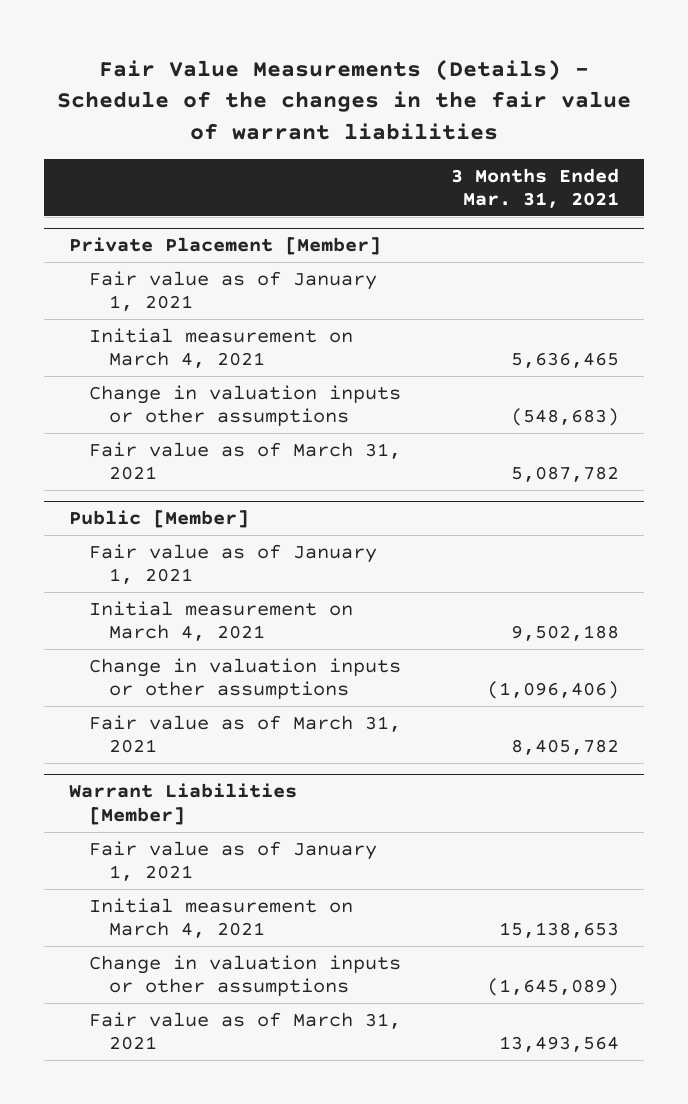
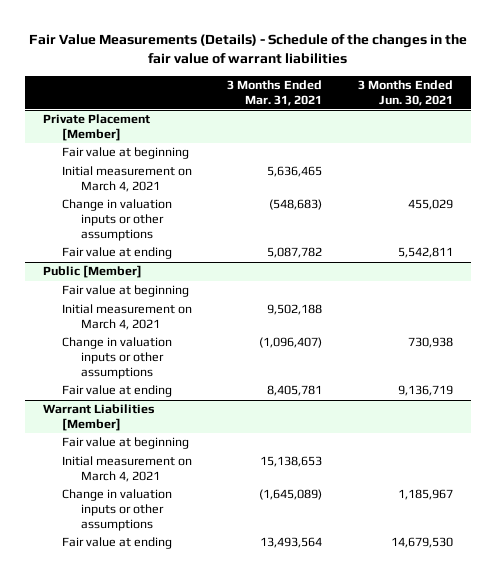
- | 3 Months Ended Mar. 31, 2021
+ | 3 Months Ended Mar. 31, 2021 | 3 Months Ended Jun. 30, 2021
@ Private Placement [Member]
- Fair value as of January 1, 2021
+ Fair value at beginning
- Fair value as of March 31, 2021 | 5,087,782
+ Fair value at ending | 5,087,782 | 5,542,811
@ Public [Member]
- Fair value as of January 1, 2021
+ Fair value at beginning
- Change in valuation inputs or other assumptions | (1,096,406)
- Fair value as of March 31, 2021 | 8,405,782
+ Change in valuation inputs or other assumptions | (1,096,407) | 730,938
+ Fair value at ending | 8,405,781 | 9,136,719
@ Warrant Liabilities [Member]
- Fair value as of January 1, 2021
+ Fair value at beginning
- Fair value as of March 31, 2021 | 13,493,564
+ Fair value at ending | 13,493,564 | 14,679,530

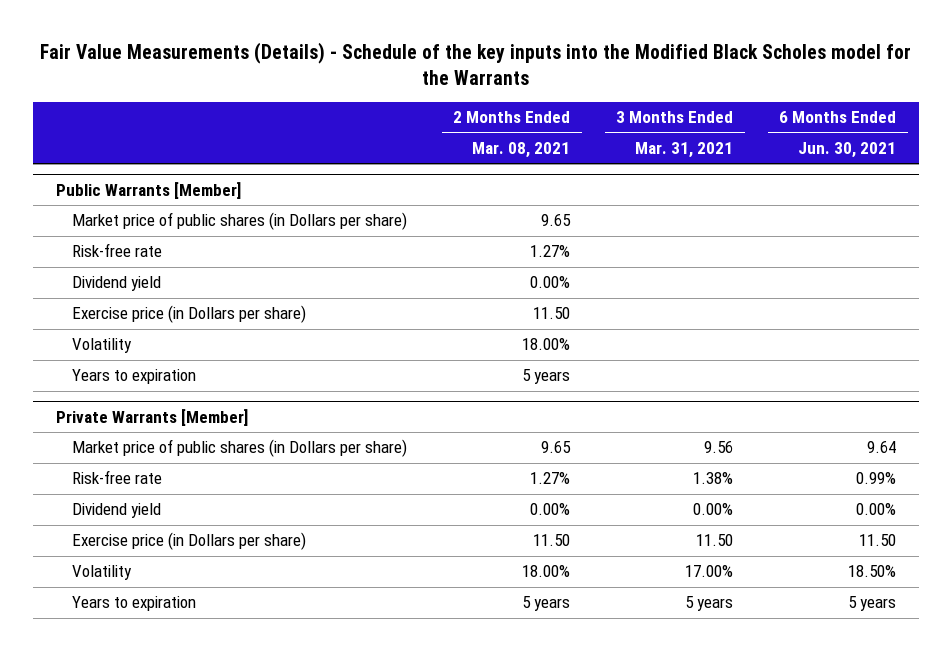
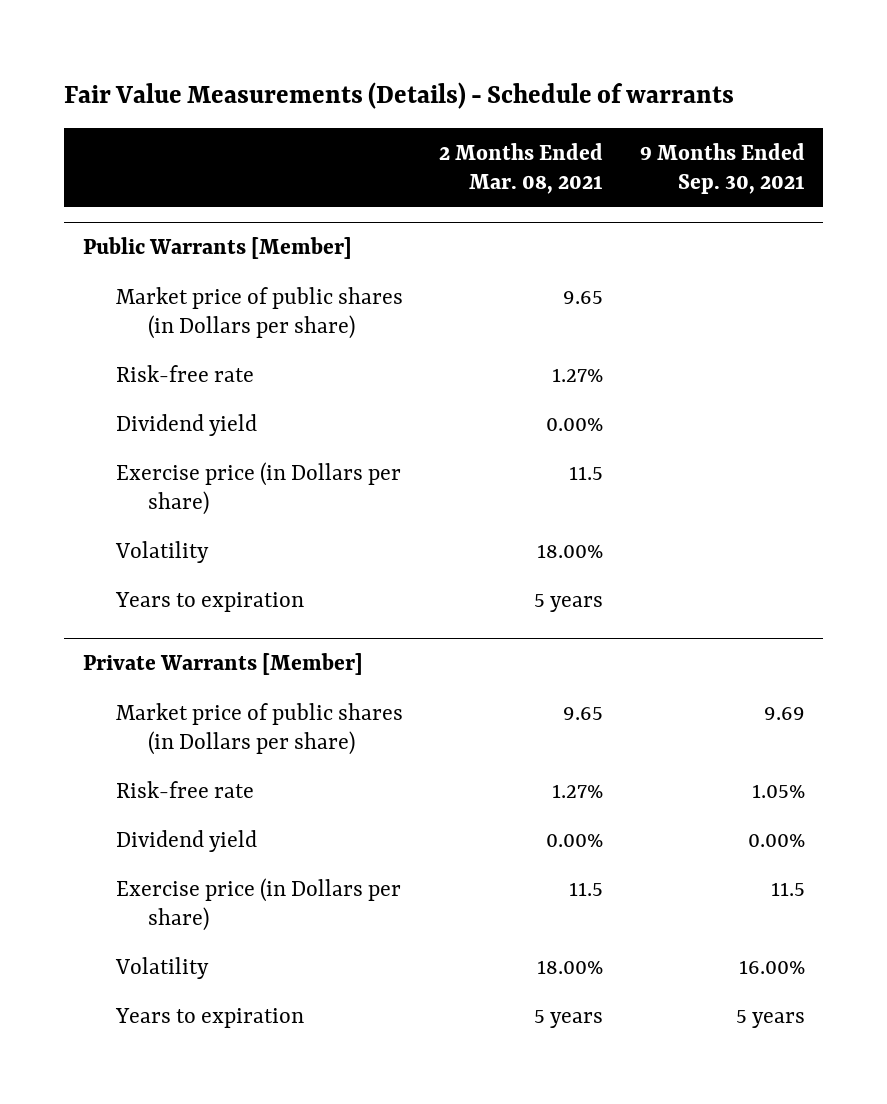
- Fair Value Measurements (Details) - Schedule of the key inputs into the Modified Black Scholes model for the Warrants
+ Fair Value Measurements (Details) - Schedule of warrants
- | 2 Months Ended Mar. 08, 2021 | 3 Months Ended Mar. 31, 2021 | 6 Months Ended Jun. 30, 2021
+ | 2 Months Ended Mar. 08, 2021 | 9 Months Ended Sep. 30, 2021
@ Public Warrants [Member]
- Exercise price (in Dollars per share) | 11.50 | |
+ Exercise price (in Dollars per share) | 11.5 |
@ Private Warrants [Member]
- Exercise price (in Dollars per share) | 11.50 | 11.50 | 11.50
+ Exercise price (in Dollars per share) | 11.5 | 11.5

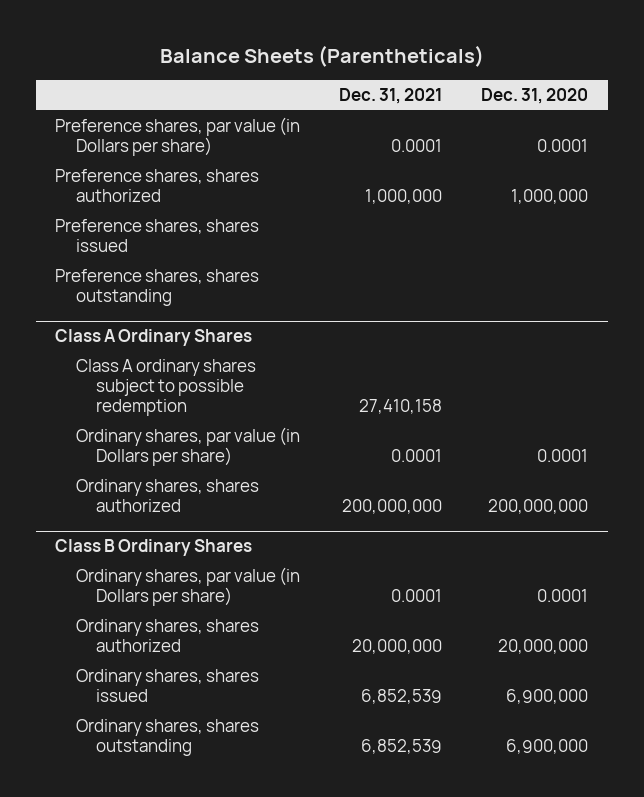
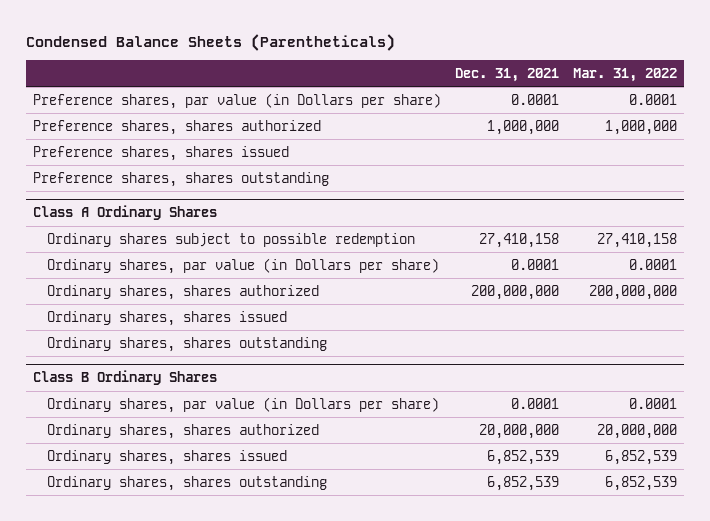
- Balance Sheets (Parentheticals)
+ Condensed Balance Sheets (Parentheticals)
- | Dec. 31, 2021 | Dec. 31, 2020
+ | Dec. 31, 2021 | Mar. 31, 2022
@ Class A Ordinary Shares
- Class A ordinary shares subject to possible redemption | 27,410,158 |
+ Ordinary shares subject to possible redemption | 27,410,158 | 27,410,158
+ Ordinary shares, shares issued
+ Ordinary shares, shares outstanding

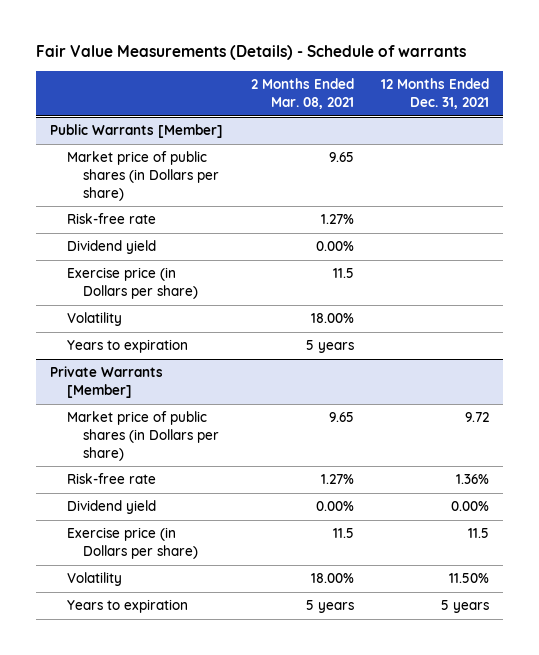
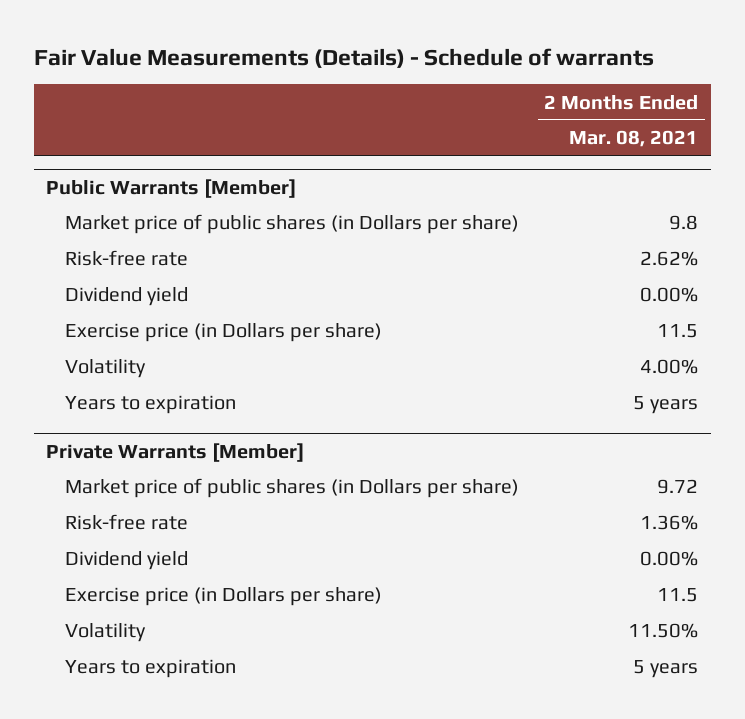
- | 2 Months Ended Mar. 08, 2021 | 12 Months Ended Dec. 31, 2021
+ | 2 Months Ended Mar. 08, 2021
@ Public Warrants [Member]
- Market price of public shares (in Dollars per share) | 9.65 |
- Risk-free rate | 1.27% |
+ Market price of public shares (in Dollars per share) | 9.8
+ Risk-free rate | 2.62%
- Volatility | 18.00% |
+ Volatility | 4.00%
@ Private Warrants [Member]
- Market price of public shares (in Dollars per share) | 9.65 | 9.72
- Risk-free rate | 1.27% | 1.36%
+ Market price of public shares (in Dollars per share) | 9.72
+ Risk-free rate | 1.36%
- Volatility | 18.00% | 11.50%
+ Volatility | 11.50%

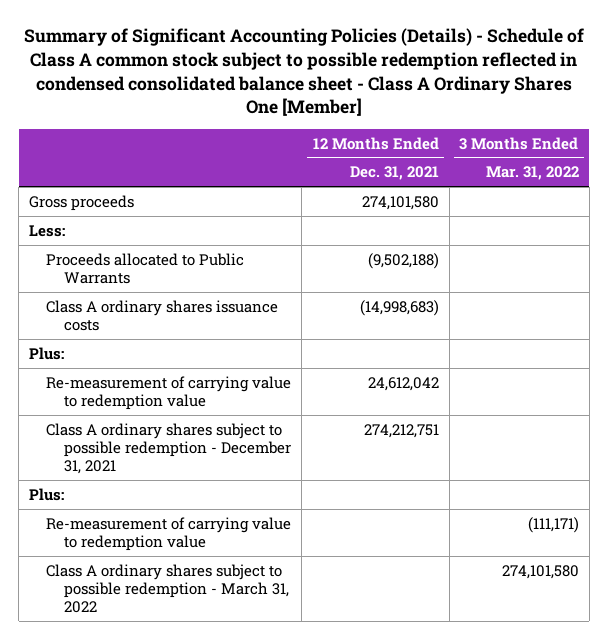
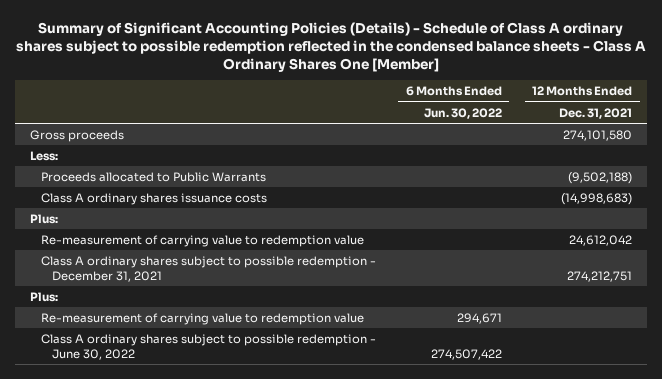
- Summary of Significant Accounting Policies (Details) - Schedule of Class A common stock subject to possible redemption reflected in condensed consolidated balance sheet - Class A Ordinary Shares One [Member]
+ Summary of Significant Accounting Policies (Details) - Schedule of Class A ordinary shares subject to possible redemption reflected in the condensed balance sheets - Class A Ordinary Shares One [Member]
- | 12 Months Ended Dec. 31, 2021 | 3 Months Ended Mar. 31, 2022
+ | 6 Months Ended Jun. 30, 2022 | 12 Months Ended Dec. 31, 2021
- Class A ordinary shares subject to possible redemption - March 31, 2022 | | 274,101,580
+ Class A ordinary shares subject to possible redemption - June 30, 2022 | 274,507,422 |

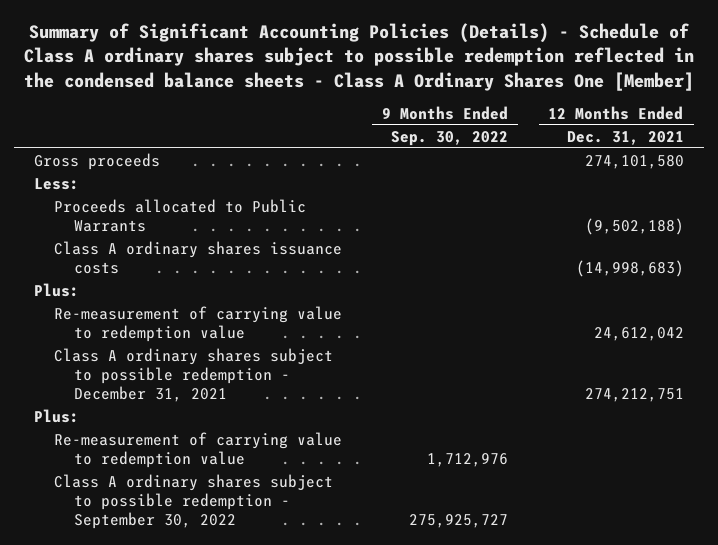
- | 6 Months Ended Jun. 30, 2022 | 12 Months Ended Dec. 31, 2021
+ | 9 Months Ended Sep. 30, 2022 | 12 Months Ended Dec. 31, 2021
- Class A ordinary shares subject to possible redemption - June 30, 2022 | 274,507,422 |
+ Class A ordinary shares subject to possible redemption - September 30, 2022 | 275,925,727 |

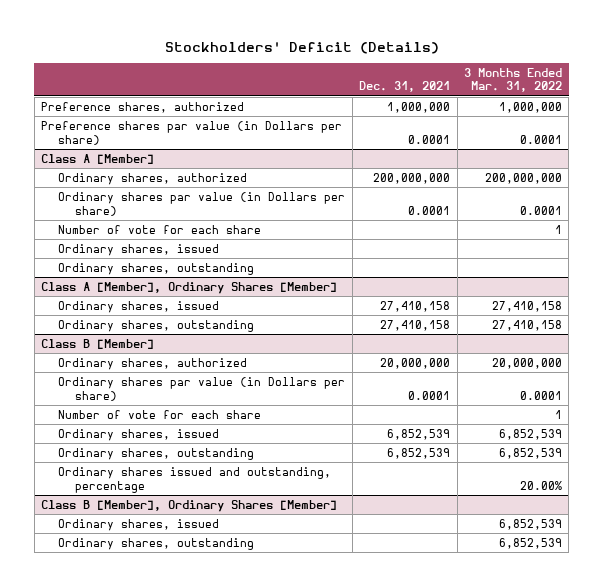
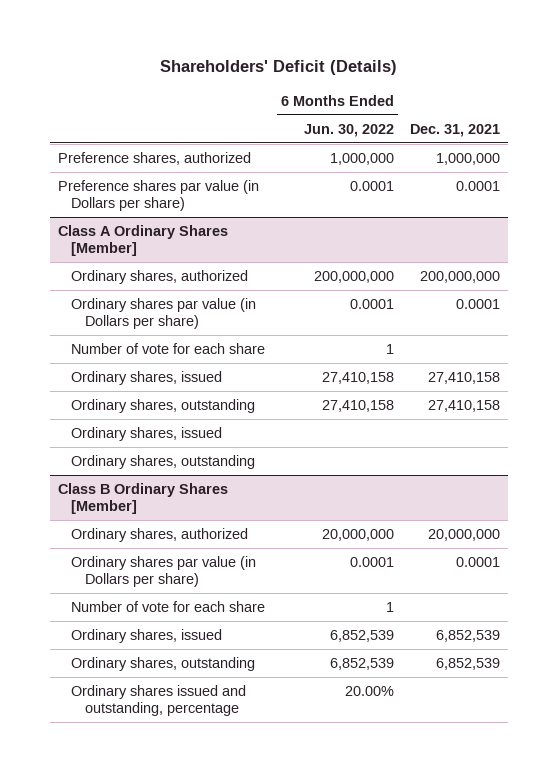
- Stockholders' Deficit (Details)
+ Shareholders' Deficit (Details)
- | Dec. 31, 2021 | 3 Months Ended Mar. 31, 2022
+ | 6 Months Ended Jun. 30, 2022 | Dec. 31, 2021
- Class A [Member]
+ Class A Ordinary Shares [Member]
- Ordinary shares, issued
- Ordinary shares, outstanding
- Class A [Member], Ordinary Shares [Member]
- Class B [Member]
+ Ordinary shares, issued
+ Ordinary shares, outstanding
+ Class B Ordinary Shares [Member]
- Class B [Member], Ordinary Shares [Member]
- Ordinary shares, issued | | 6,852,539
- Ordinary shares, outstanding | | 6,852,539

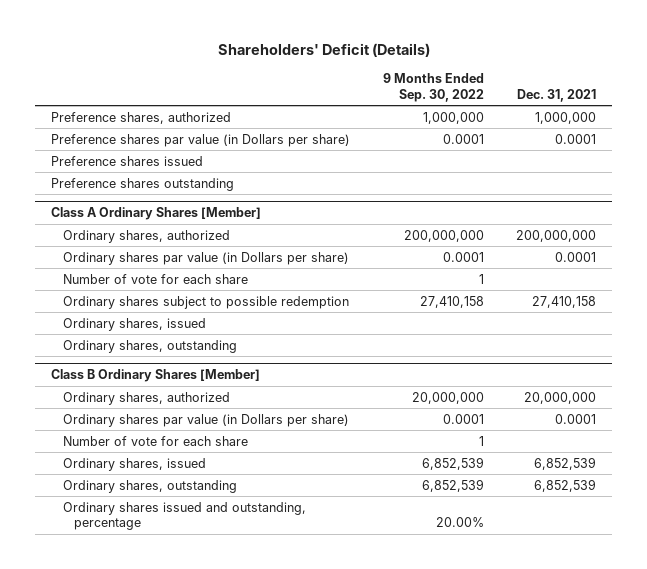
- | 6 Months Ended Jun. 30, 2022 | Dec. 31, 2021
+ | 9 Months Ended Sep. 30, 2022 | Dec. 31, 2021
+ Preference shares issued
+ Preference shares outstanding
@ Class A Ordinary Shares [Member]
- Ordinary shares, issued | 27,410,158 | 27,410,158
- Ordinary shares, outstanding | 27,410,158 | 27,410,158
+ Ordinary shares subject to possible redemption | 27,410,158 | 27,410,158

